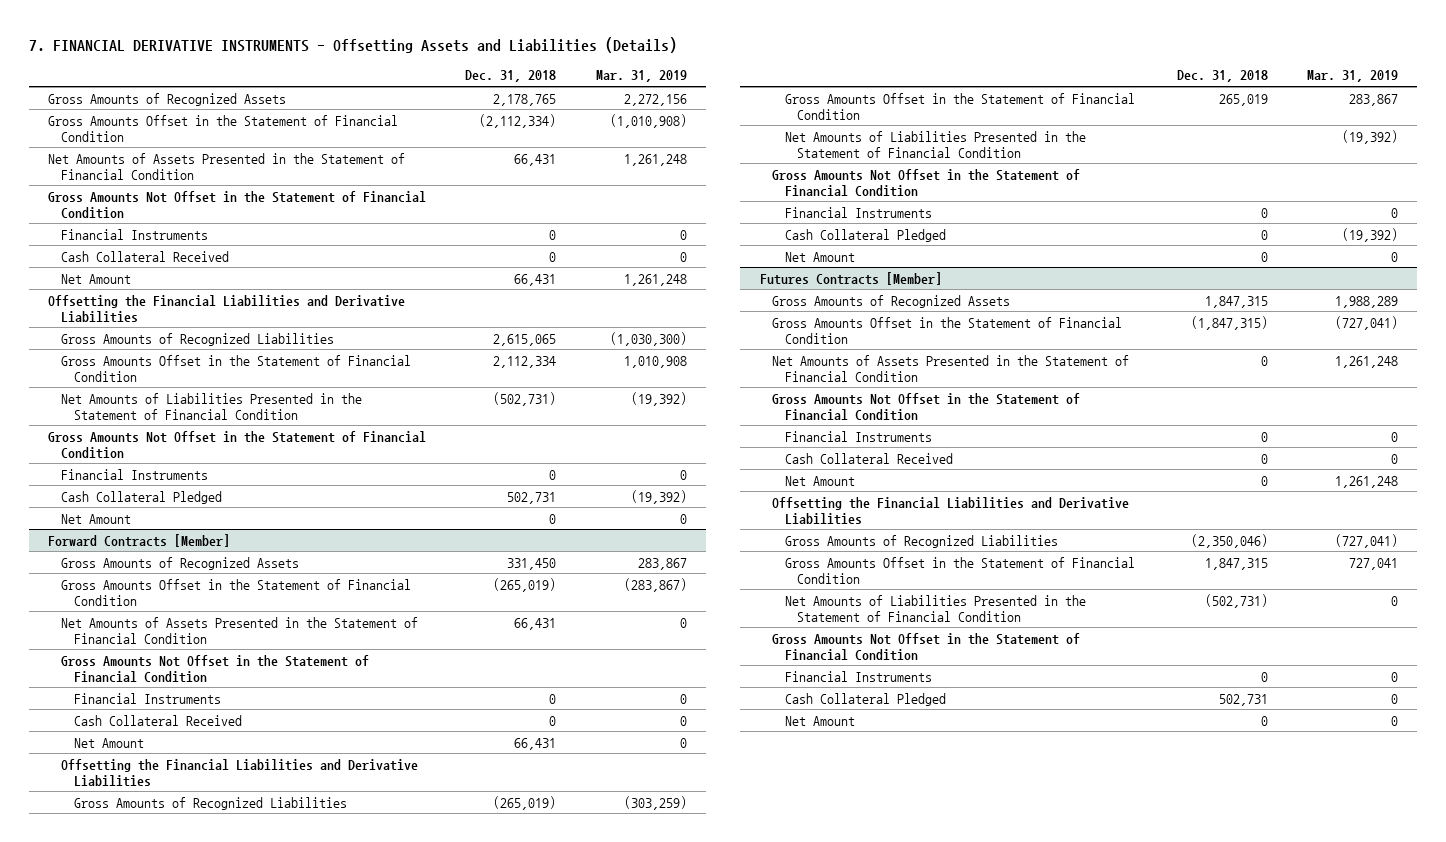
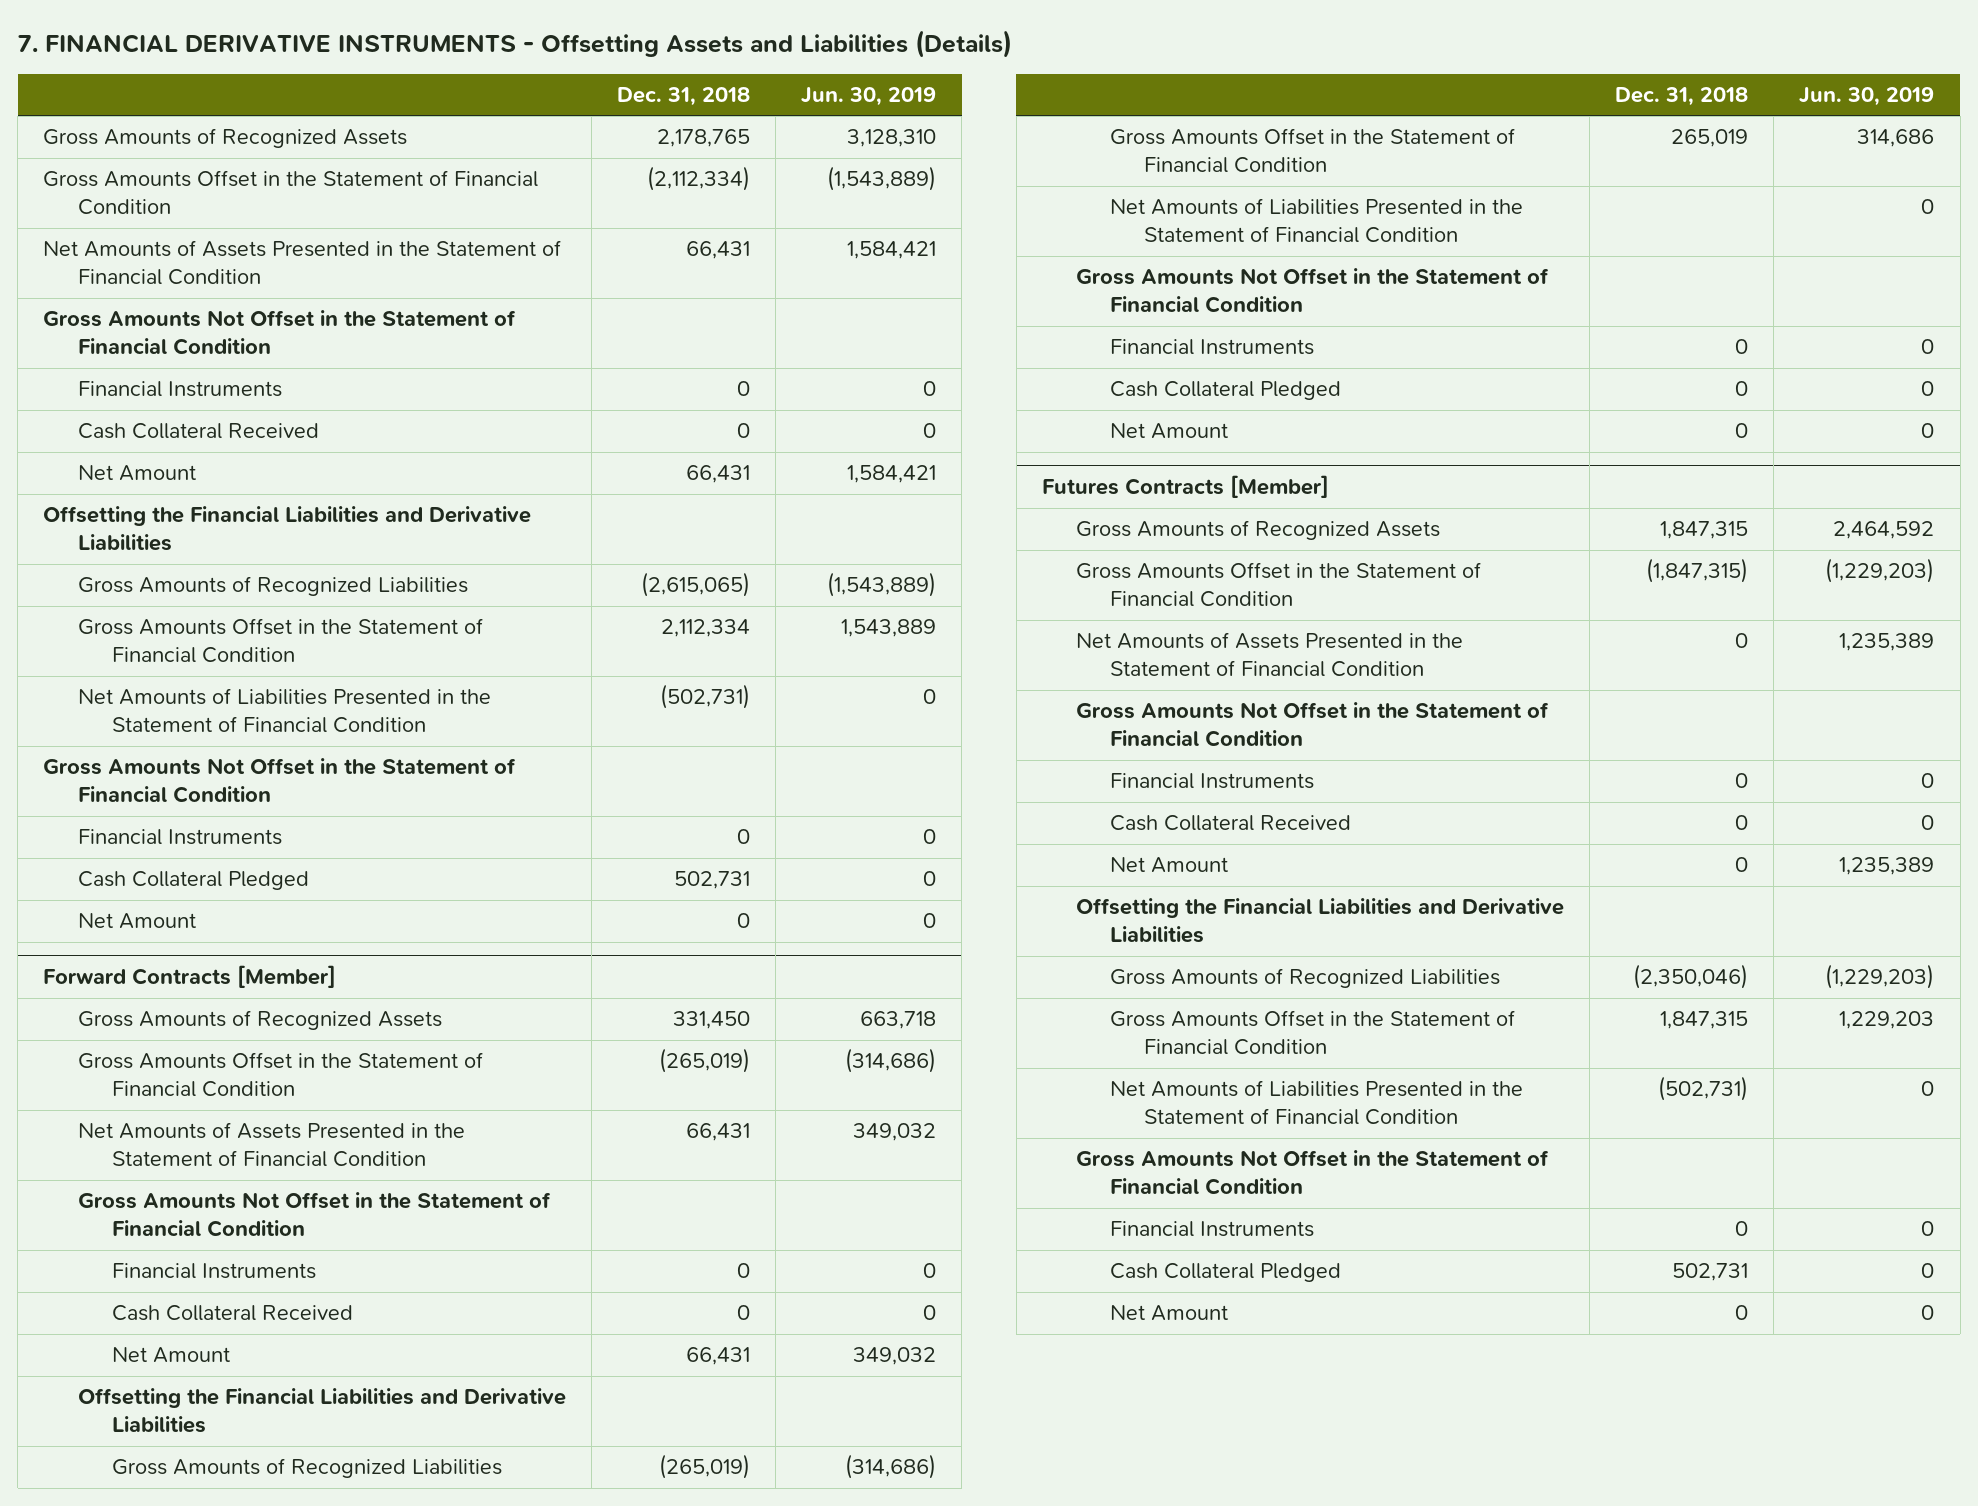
- | Dec. 31, 2018 | Mar. 31, 2019
+ | Dec. 31, 2018 | Jun. 30, 2019
- Gross Amounts of Recognized Liabilities | 2,615,065 | (1,030,300)
+ Gross Amounts of Recognized Liabilities | (2,615,065) | (1,543,889)

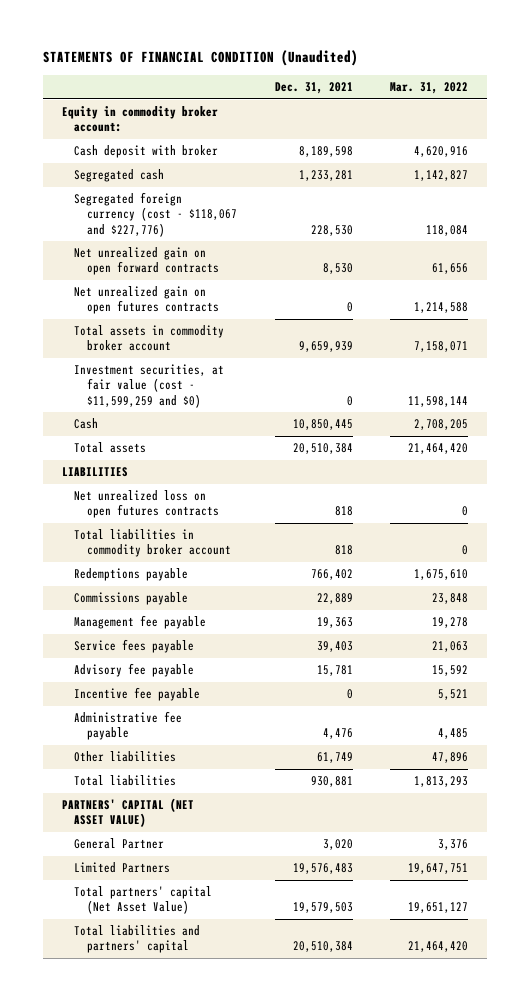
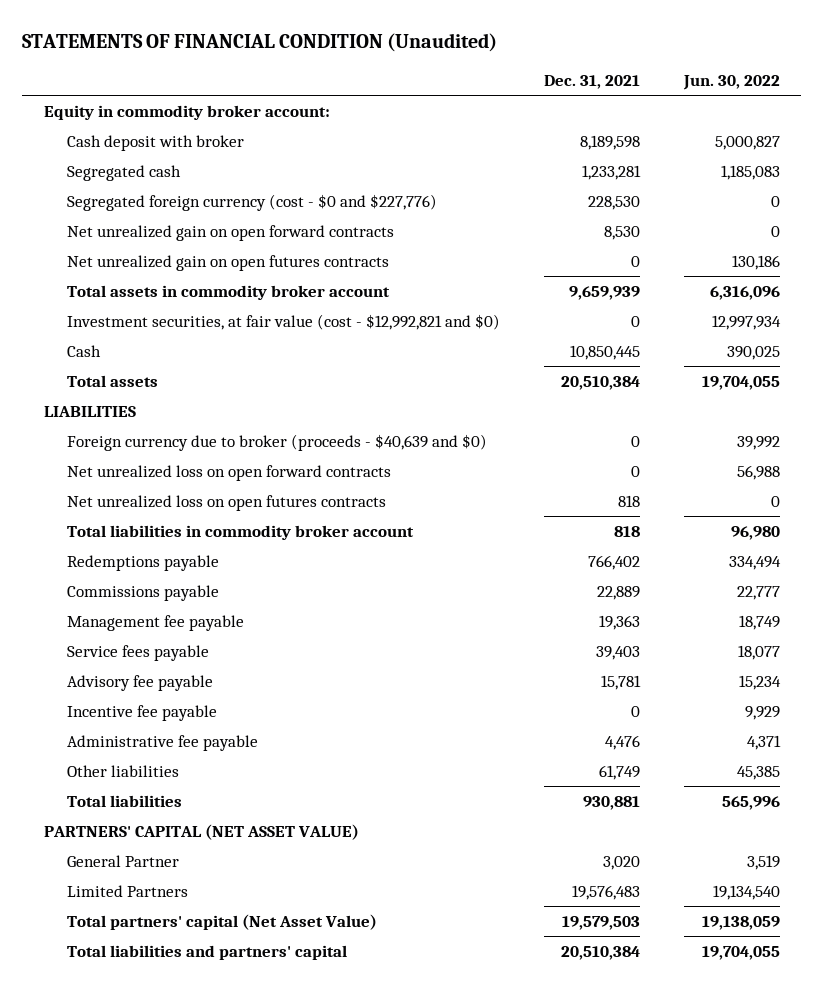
- | Dec. 31, 2021 | Mar. 31, 2022
+ | Dec. 31, 2021 | Jun. 30, 2022
- Segregated foreign currency (cost - $118,067 and $227,776) | 228,530 | 118,084
+ Segregated foreign currency (cost - $0 and $227,776) | 228,530 | 0
- Investment securities, at fair value (cost - $11,599,259 and $0) | 0 | 11,598,144
+ Investment securities, at fair value (cost - $12,992,821 and $0) | 0 | 12,997,934
+ Foreign currency due to broker (proceeds - $40,639 and $0) | 0 | 39,992
+ Net unrealized loss on open forward contracts | 0 | 56,988

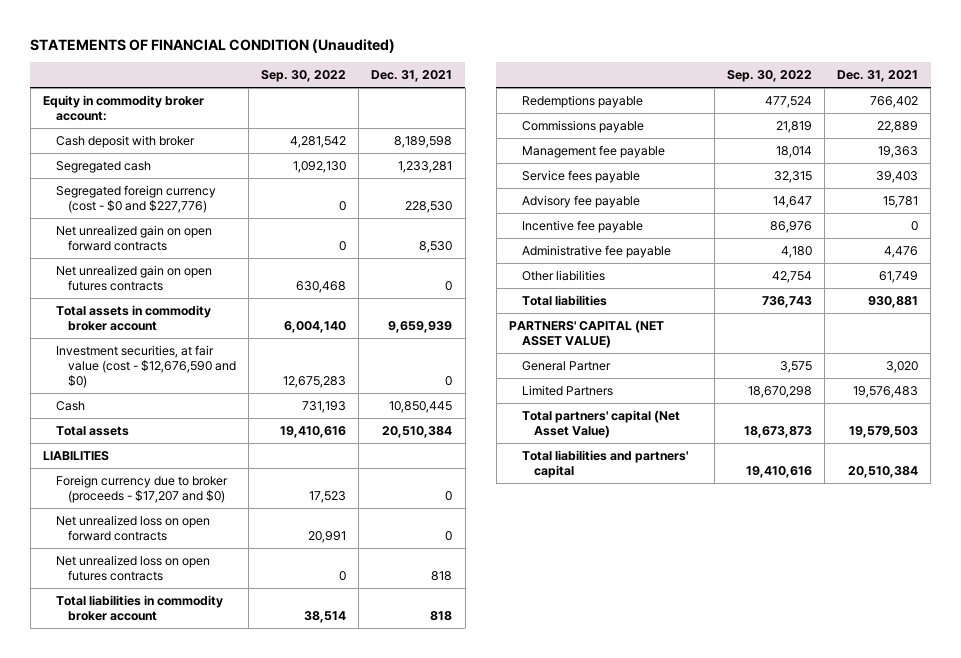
- | Dec. 31, 2021 | Jun. 30, 2022
+ | Sep. 30, 2022 | Dec. 31, 2021
- Investment securities, at fair value (cost - $12,992,821 and $0) | 0 | 12,997,934
+ Investment securities, at fair value (cost - $12,676,590 and $0) | 12,675,283 | 0
- Foreign currency due to broker (proceeds - $40,639 and $0) | 0 | 39,992
+ Foreign currency due to broker (proceeds - $17,207 and $0) | 17,523 | 0

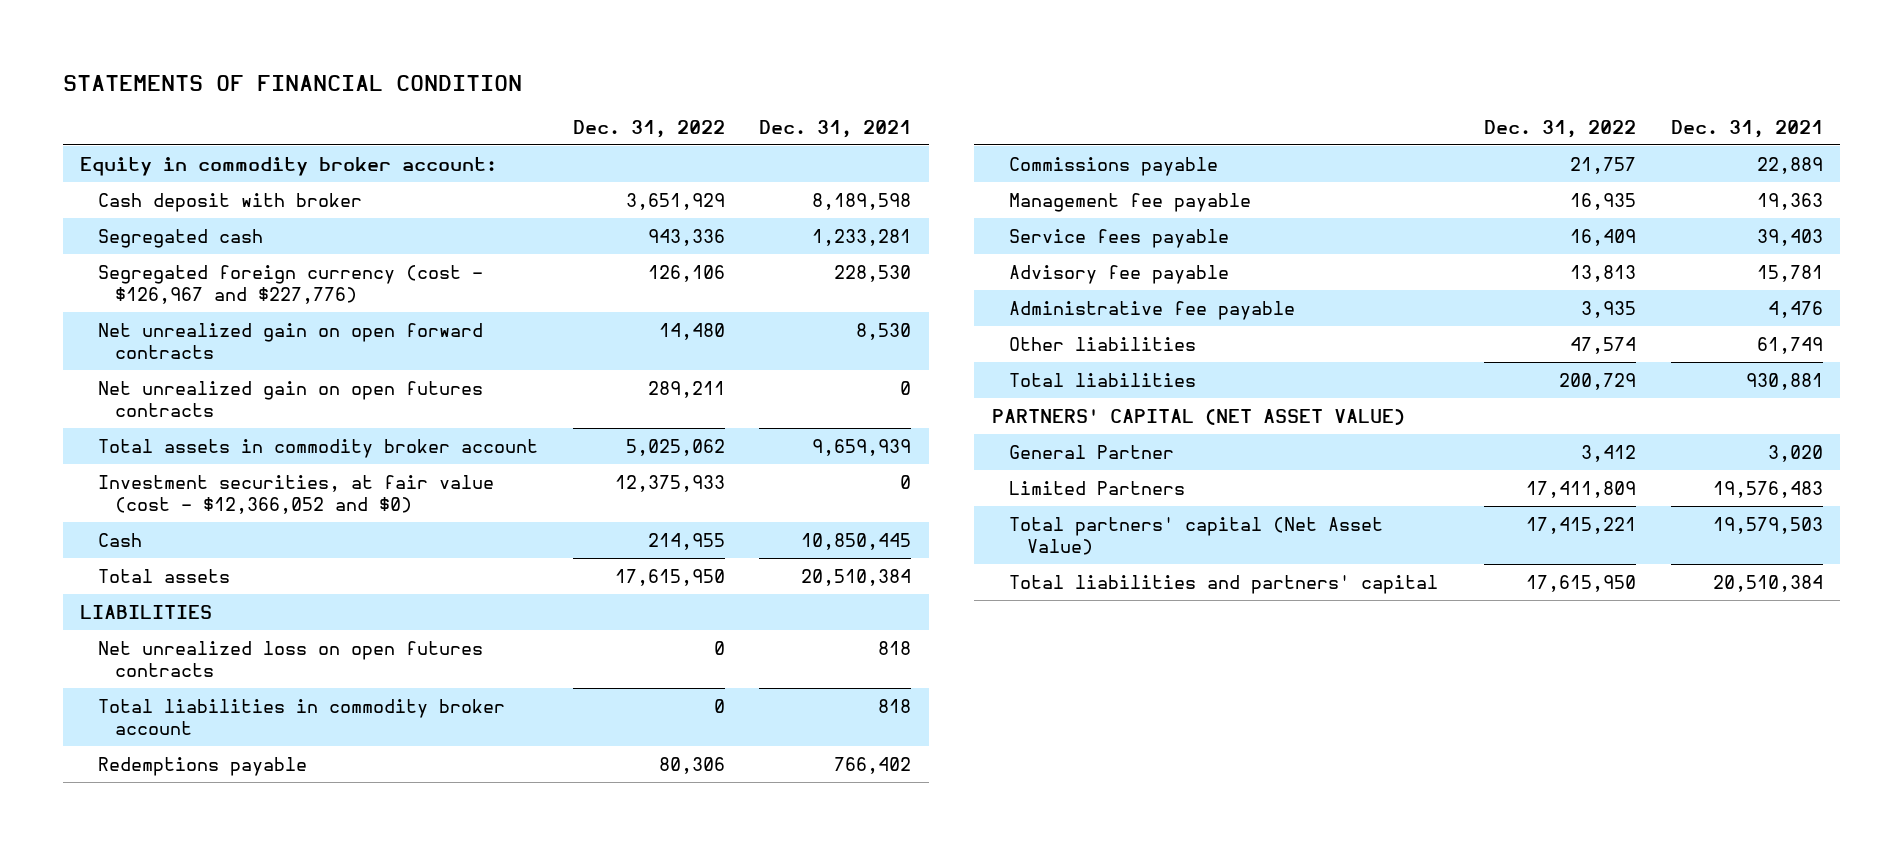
- STATEMENTS OF FINANCIAL CONDITION (Unaudited)
+ STATEMENTS OF FINANCIAL CONDITION
- | Sep. 30, 2022 | Dec. 31, 2021
+ | Dec. 31, 2022 | Dec. 31, 2021
- Segregated foreign currency (cost - $0 and $227,776) | 0 | 228,530
+ Segregated foreign currency (cost - $126,967 and $227,776) | 126,106 | 228,530
- Investment securities, at fair value (cost - $12,676,590 and $0) | 12,675,283 | 0
+ Investment securities, at fair value (cost - $12,366,052 and $0) | 12,375,933 | 0
- Foreign currency due to broker (proceeds - $17,207 and $0) | 17,523 | 0
- Net unrealized loss on open forward contracts | 20,991 | 0
- Incentive fee payable | 86,976 | 0

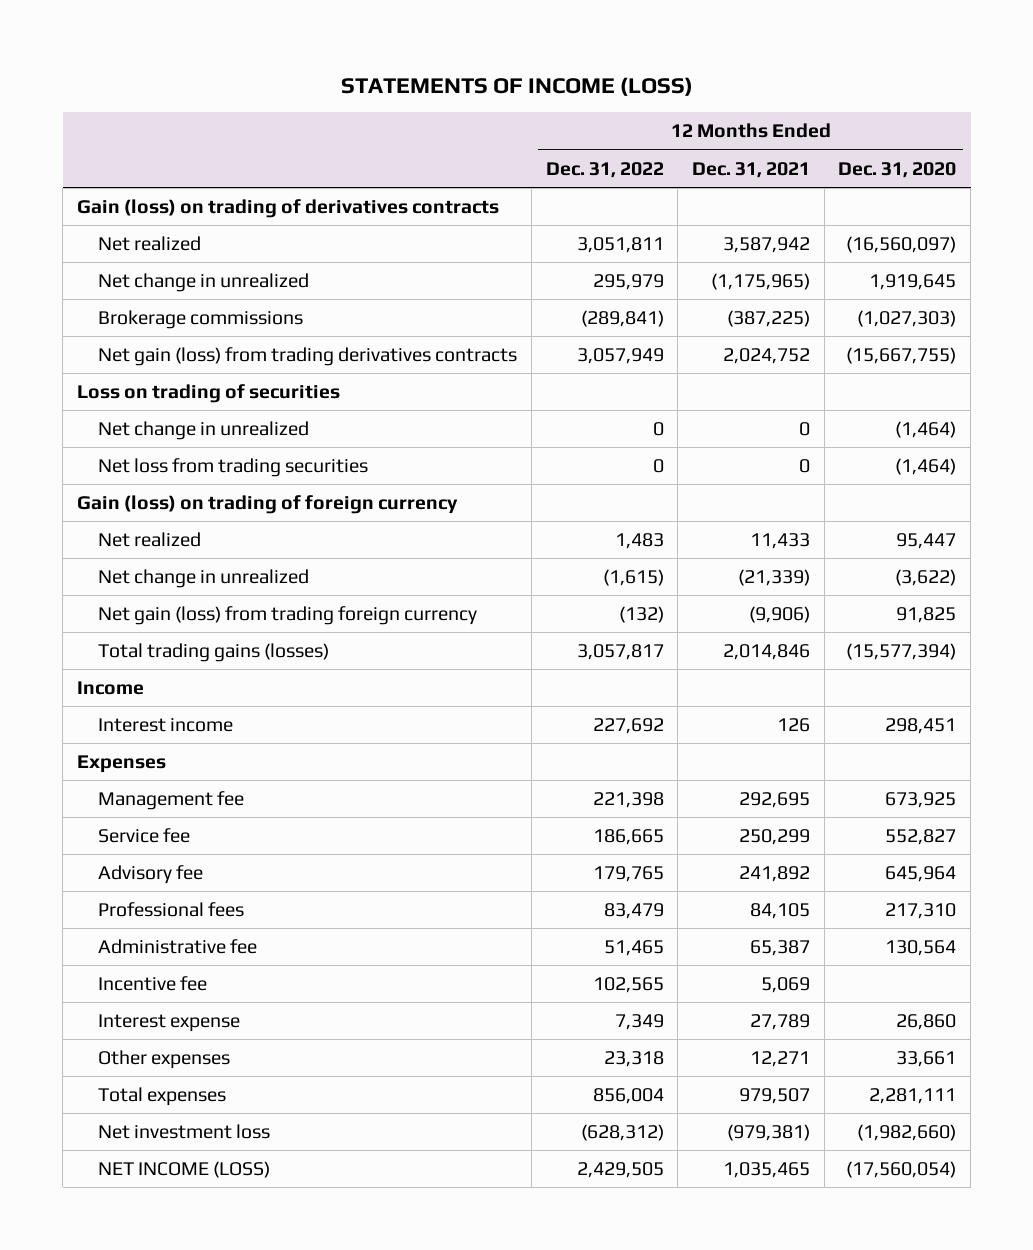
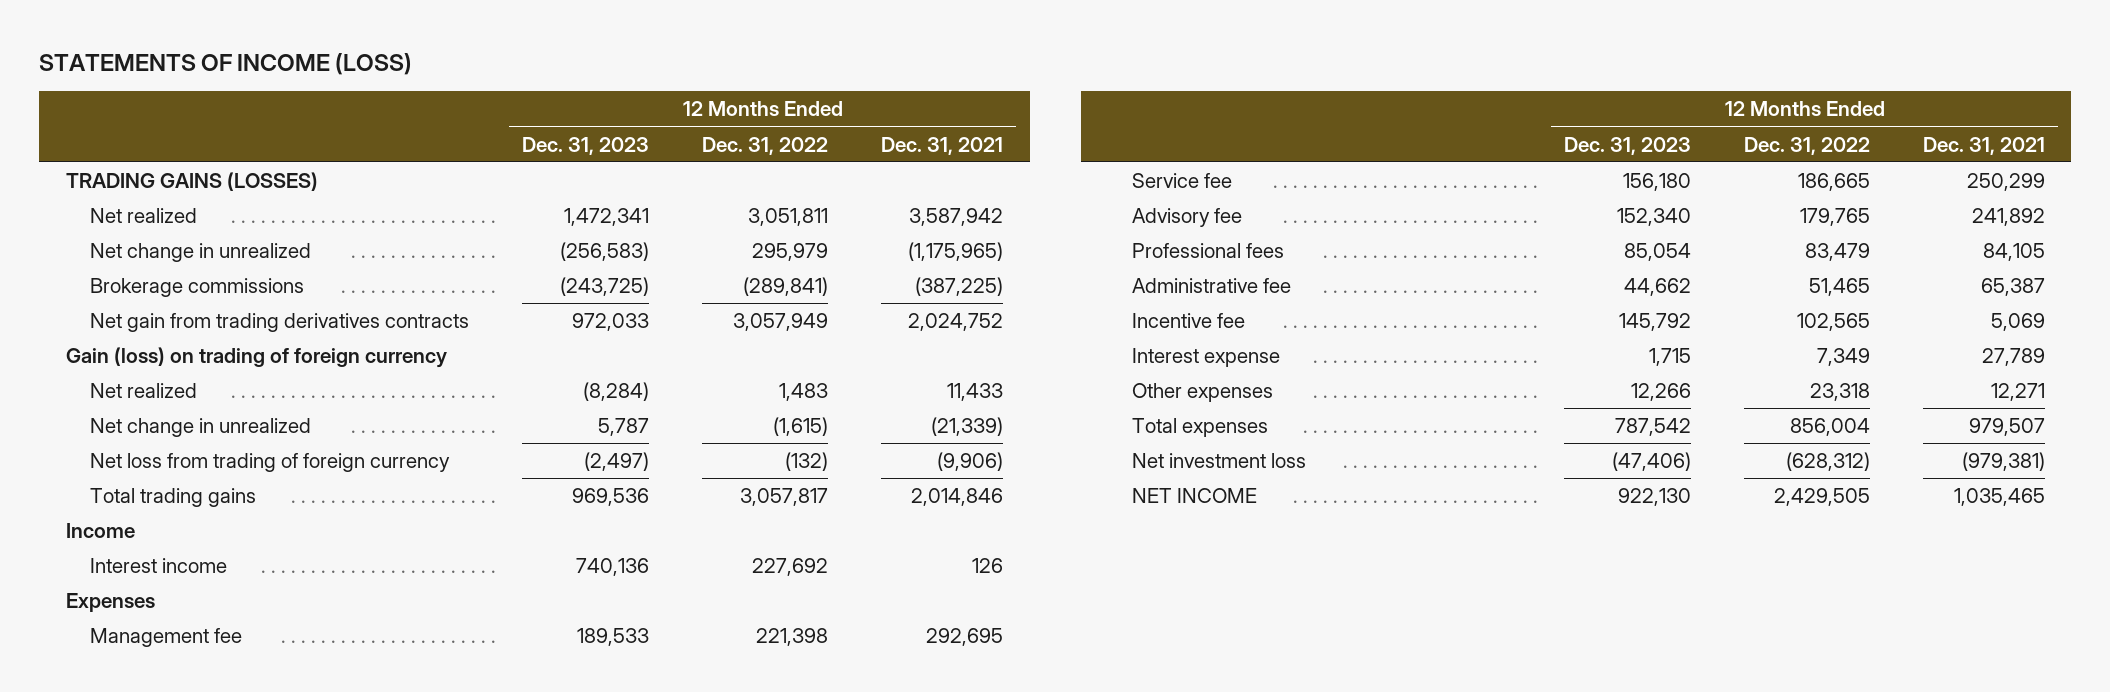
- | 12 Months Ended Dec. 31, 2022 | 12 Months Ended Dec. 31, 2021 | 12 Months Ended Dec. 31, 2020
+ | 12 Months Ended Dec. 31, 2023 | 12 Months Ended Dec. 31, 2022 | 12 Months Ended Dec. 31, 2021
- Gain (loss) on trading of derivatives contracts
+ TRADING GAINS (LOSSES)
- Net gain (loss) from trading derivatives contracts | 3,057,949 | 2,024,752 | (15,667,755)
- Loss on trading of securities
- Net change in unrealized | 0 | 0 | (1,464)
- Net loss from trading securities | 0 | 0 | (1,464)
+ Net gain from trading derivatives contracts | 972,033 | 3,057,949 | 2,024,752
- Net gain (loss) from trading foreign currency | (132) | (9,906) | 91,825
- Total trading gains (losses) | 3,057,817 | 2,014,846 | (15,577,394)
+ Net loss from trading of foreign currency | (2,497) | (132) | (9,906)
+ Total trading gains | 969,536 | 3,057,817 | 2,014,846
- NET INCOME (LOSS) | 2,429,505 | 1,035,465 | (17,560,054)
+ NET INCOME | 922,130 | 2,429,505 | 1,035,465

